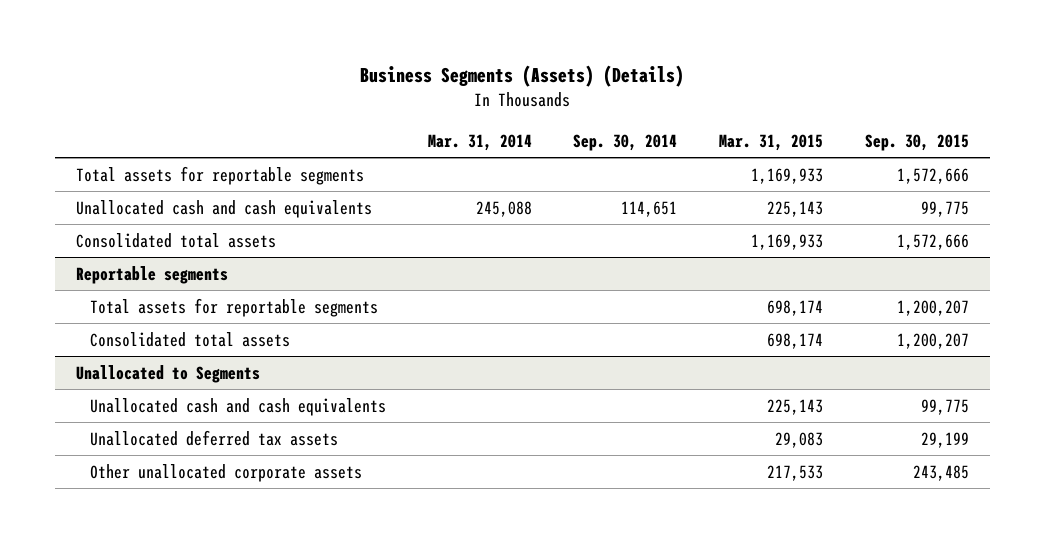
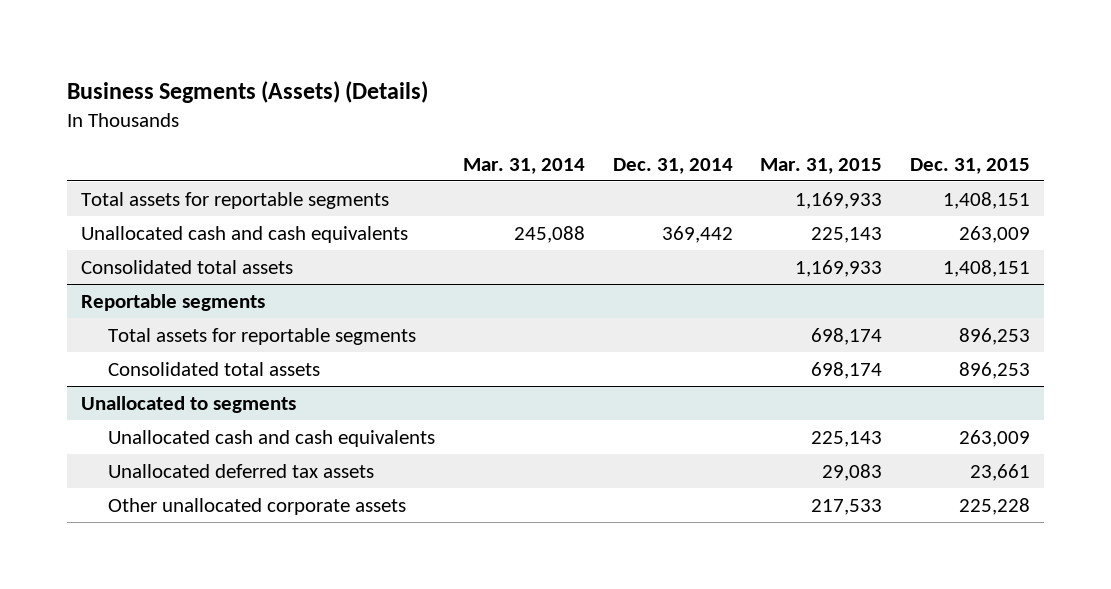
- | Mar. 31, 2014 | Sep. 30, 2014 | Mar. 31, 2015 | Sep. 30, 2015
+ | Mar. 31, 2014 | Dec. 31, 2014 | Mar. 31, 2015 | Dec. 31, 2015
- Unallocated to Segments
+ Unallocated to segments

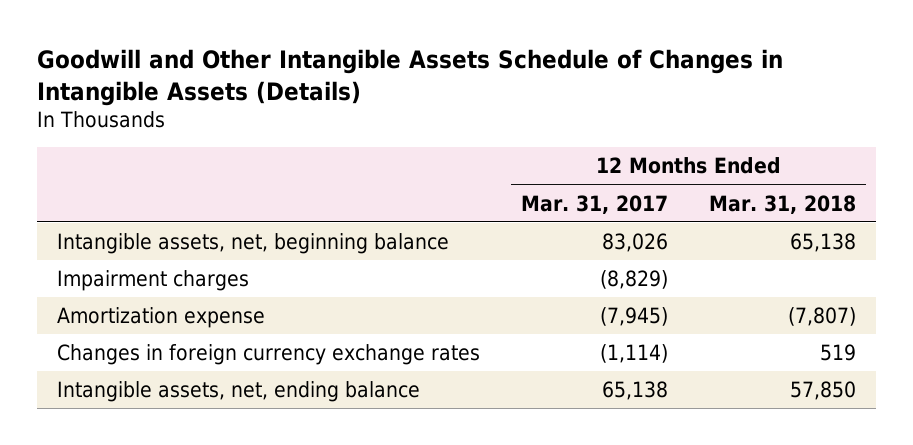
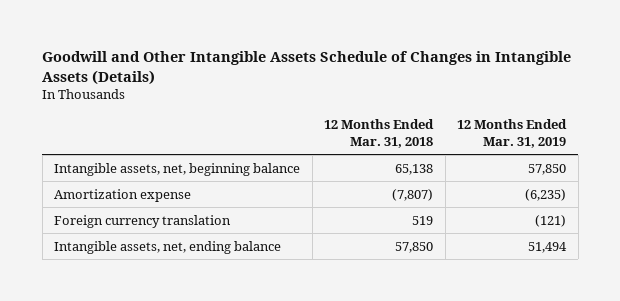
- | 12 Months Ended Mar. 31, 2017 | 12 Months Ended Mar. 31, 2018
+ | 12 Months Ended Mar. 31, 2018 | 12 Months Ended Mar. 31, 2019
- Impairment charges | (8,829) |
- Changes in foreign currency exchange rates | (1,114) | 519
+ Foreign currency translation | 519 | (121)

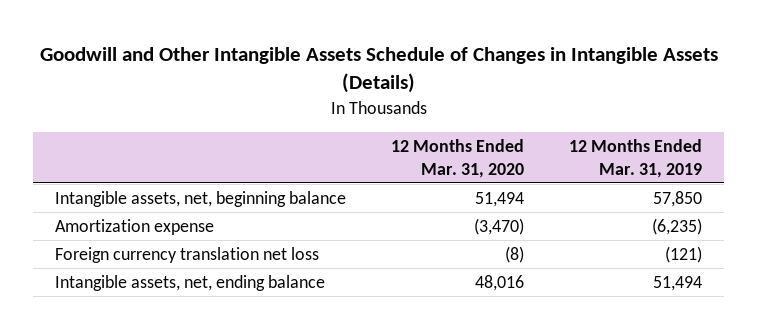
- | 12 Months Ended Mar. 31, 2018 | 12 Months Ended Mar. 31, 2019
+ | 12 Months Ended Mar. 31, 2020 | 12 Months Ended Mar. 31, 2019
- Foreign currency translation | 519 | (121)
+ Foreign currency translation net loss | (8) | (121)

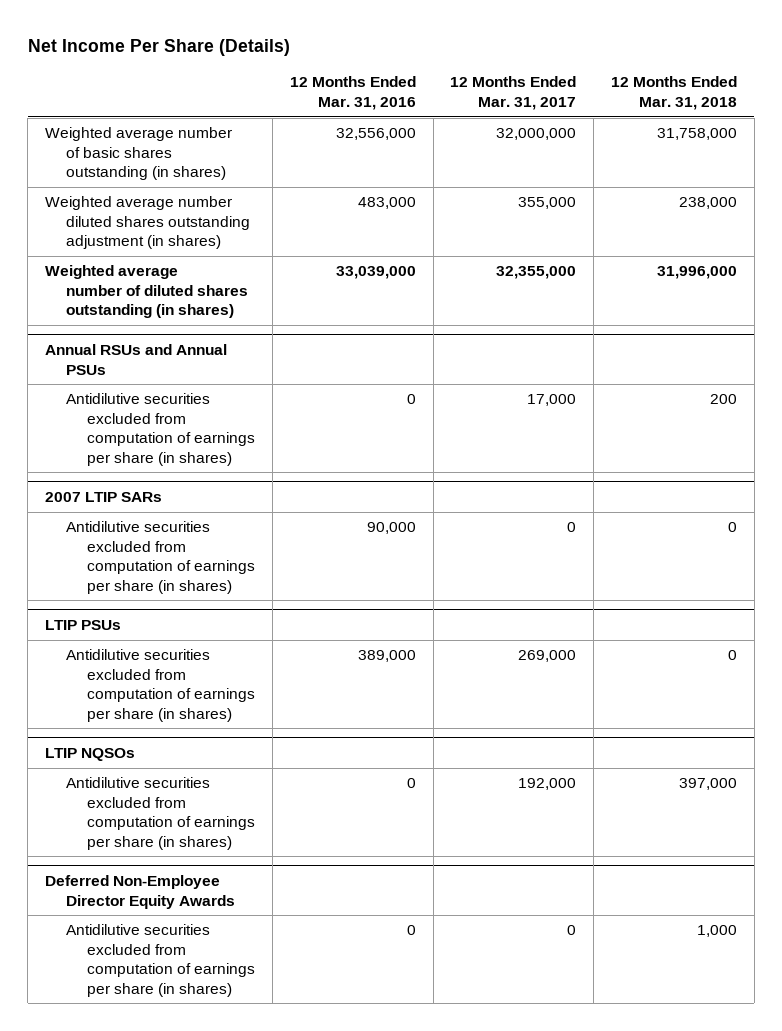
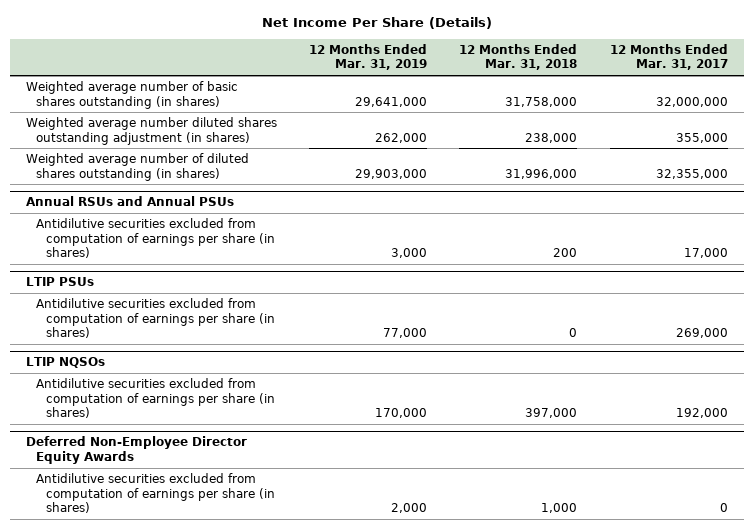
- | 12 Months Ended Mar. 31, 2016 | 12 Months Ended Mar. 31, 2017 | 12 Months Ended Mar. 31, 2018
+ | 12 Months Ended Mar. 31, 2019 | 12 Months Ended Mar. 31, 2018 | 12 Months Ended Mar. 31, 2017
- 2007 LTIP SARs
- Antidilutive securities excluded from computation of earnings per share (in shares) | 90,000 | 0 | 0

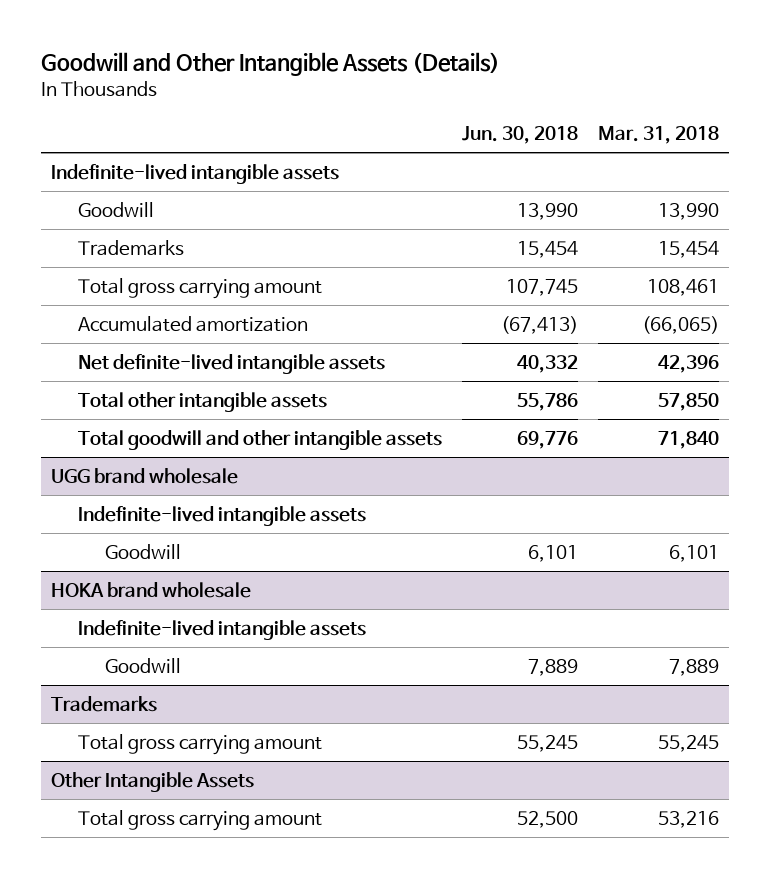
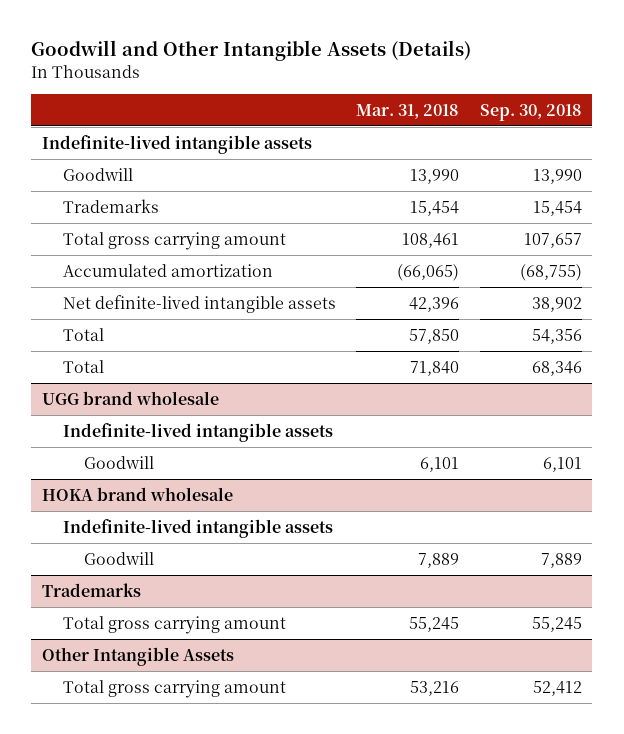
- | Jun. 30, 2018 | Mar. 31, 2018
+ | Mar. 31, 2018 | Sep. 30, 2018
- Total other intangible assets | 55,786 | 57,850
- Total goodwill and other intangible assets | 69,776 | 71,840
+ Total | 57,850 | 54,356
+ Total | 71,840 | 68,346

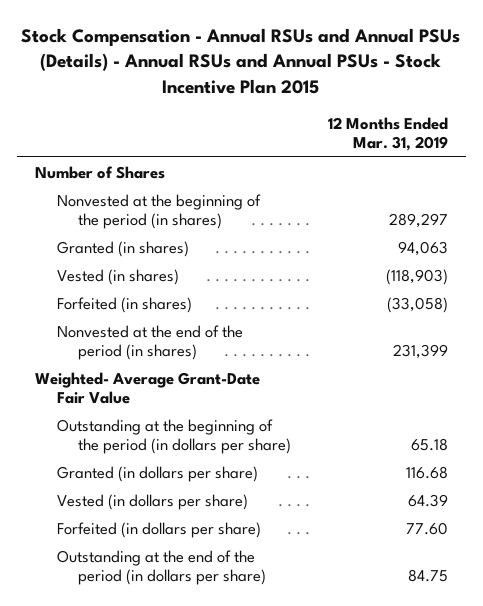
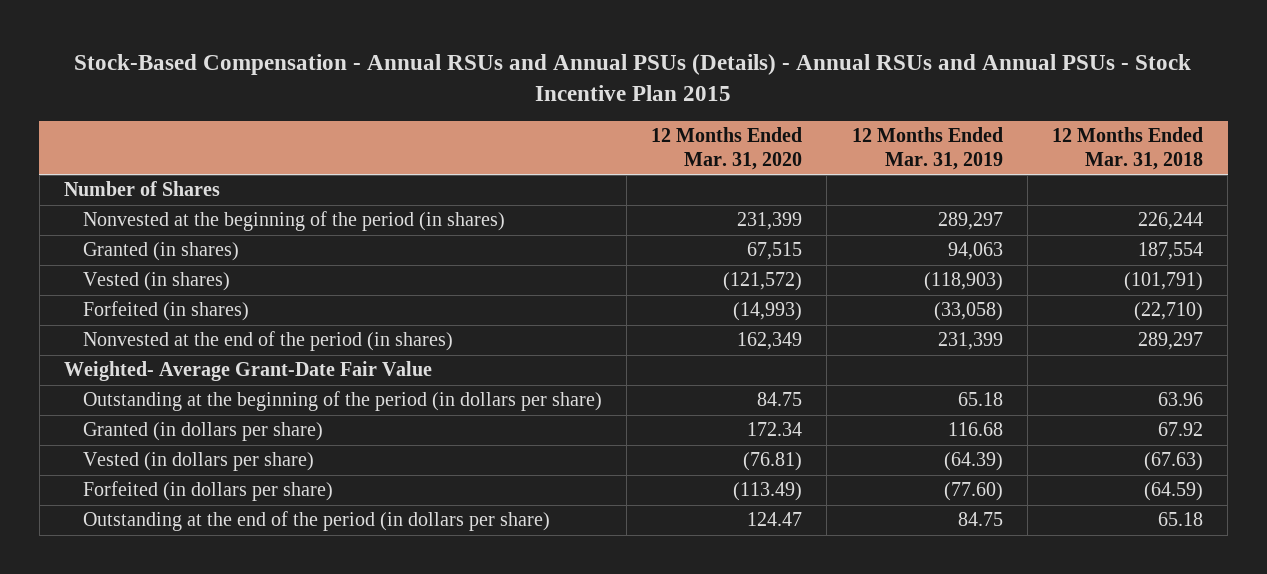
- Stock Compensation - Annual RSUs and Annual PSUs (Details) - Annual RSUs and Annual PSUs - Stock Incentive Plan 2015
+ Stock-Based Compensation - Annual RSUs and Annual PSUs (Details) - Annual RSUs and Annual PSUs - Stock Incentive Plan 2015
- | 12 Months Ended Mar. 31, 2019
+ | 12 Months Ended Mar. 31, 2020 | 12 Months Ended Mar. 31, 2019 | 12 Months Ended Mar. 31, 2018
- Vested (in dollars per share) | 64.39
- Forfeited (in dollars per share) | 77.60
+ Vested (in dollars per share) | (76.81) | (64.39) | (67.63)
+ Forfeited (in dollars per share) | (113.49) | (77.60) | (64.59)

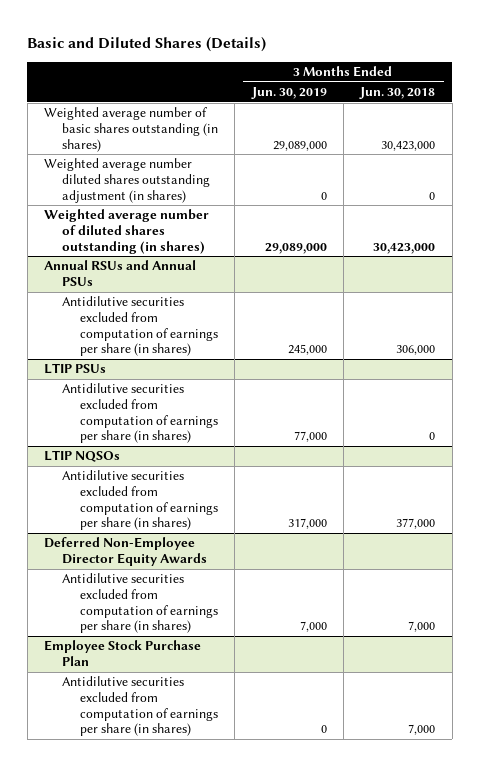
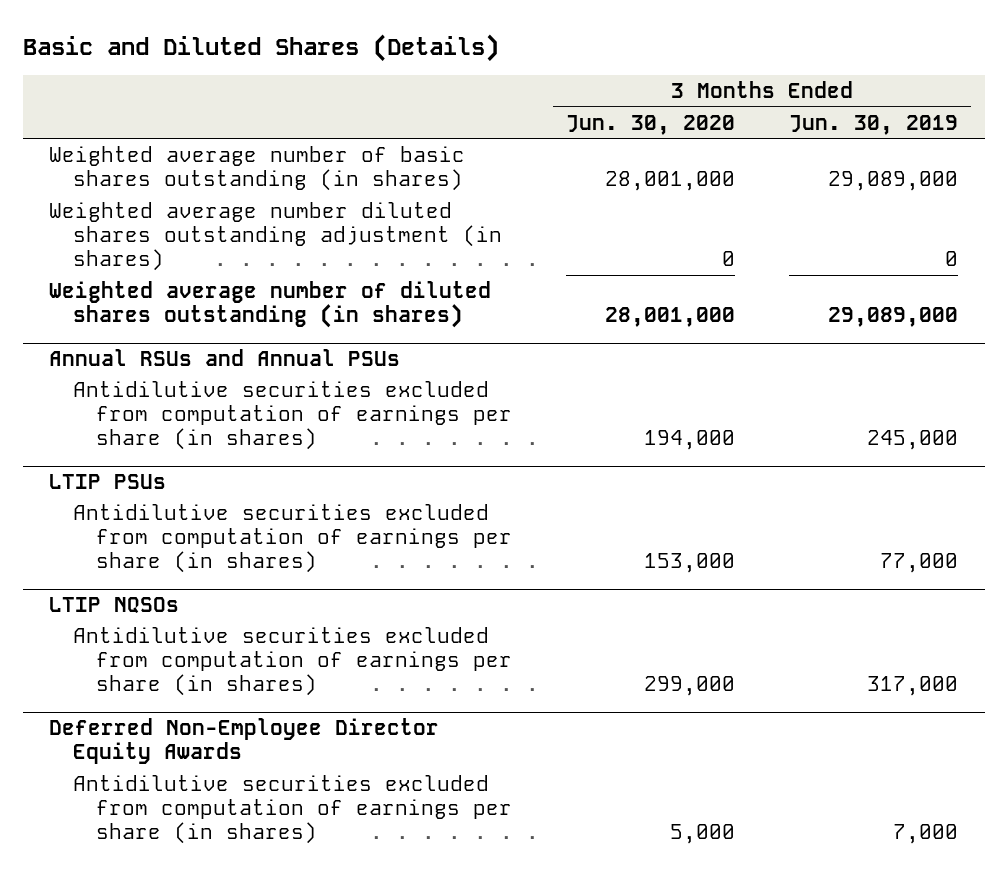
- | 3 Months Ended Jun. 30, 2019 | 3 Months Ended Jun. 30, 2018
+ | 3 Months Ended Jun. 30, 2020 | 3 Months Ended Jun. 30, 2019
- Employee Stock Purchase Plan
- Antidilutive securities excluded from computation of earnings per share (in shares) | 0 | 7,000

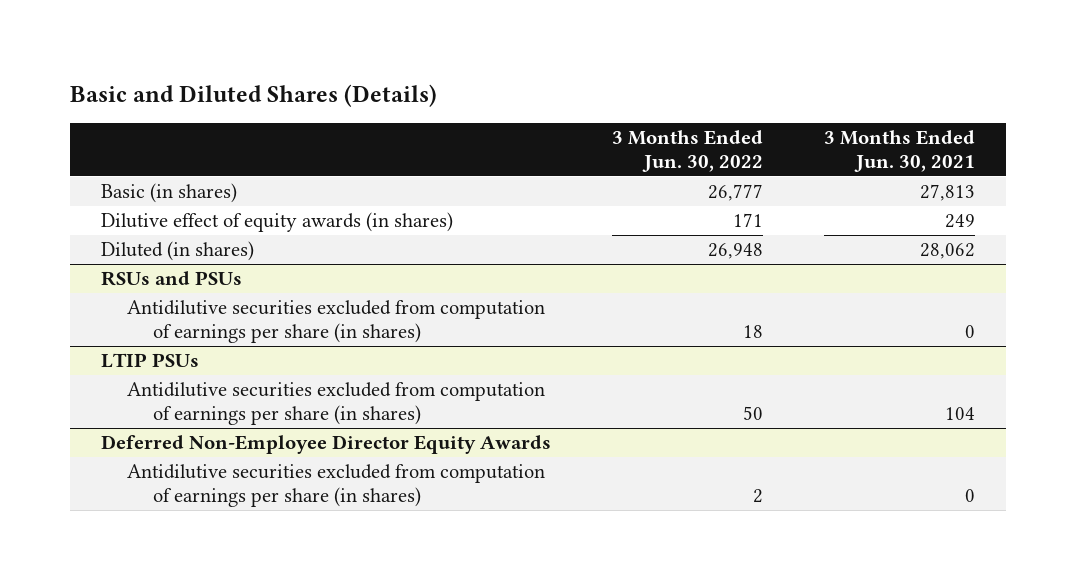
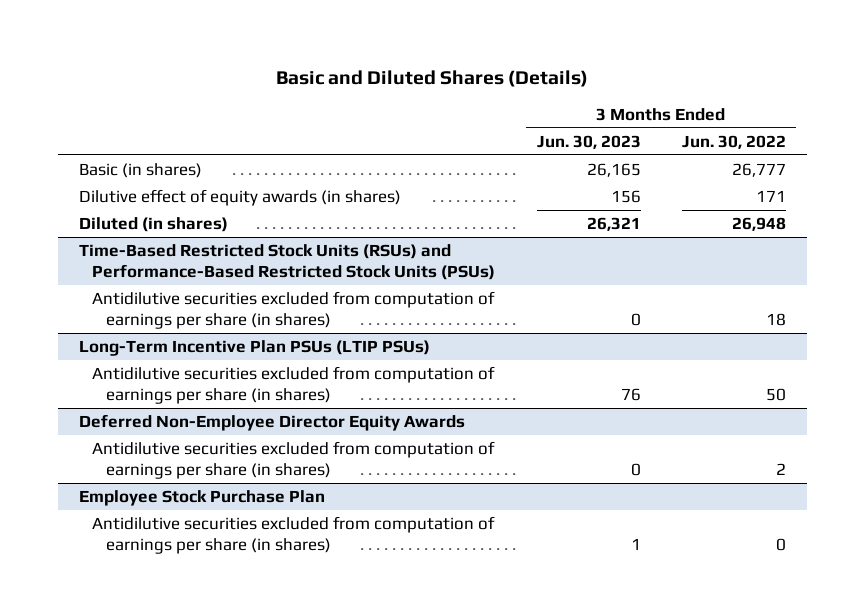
- | 3 Months Ended Jun. 30, 2022 | 3 Months Ended Jun. 30, 2021
+ | 3 Months Ended Jun. 30, 2023 | 3 Months Ended Jun. 30, 2022
- RSUs and PSUs
+ Time-Based Restricted Stock Units (RSUs) and Performance-Based Restricted Stock Units (PSUs)
- LTIP PSUs
+ Long-Term Incentive Plan PSUs (LTIP PSUs)
+ Employee Stock Purchase Plan
+ Antidilutive securities excluded from computation of earnings per share (in shares) | 1 | 0

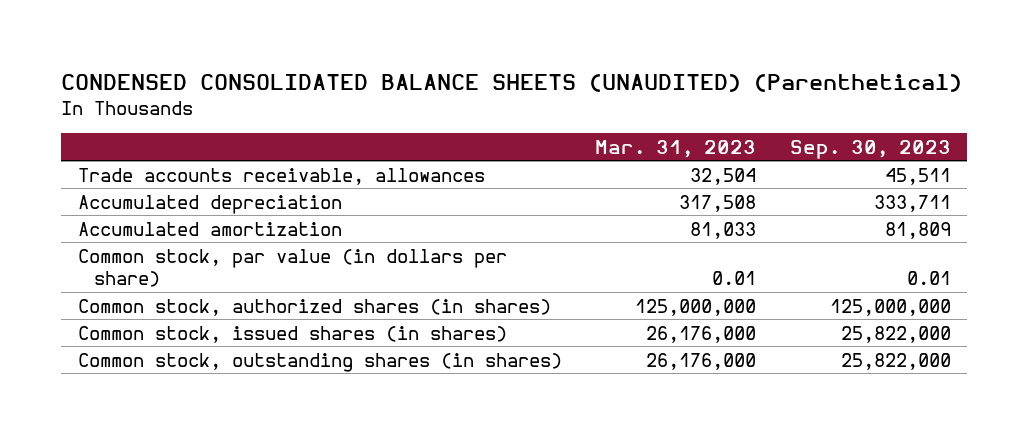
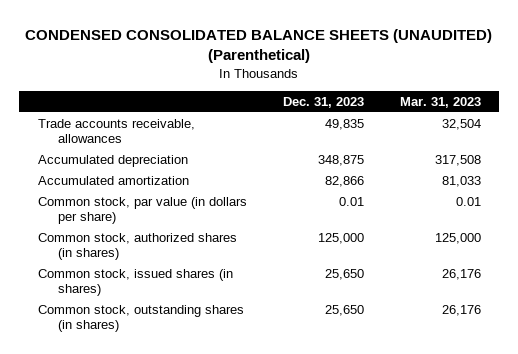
- | Mar. 31, 2023 | Sep. 30, 2023
+ | Dec. 31, 2023 | Mar. 31, 2023
- Common stock, authorized shares (in shares) | 125,000,000 | 125,000,000
- Common stock, issued shares (in shares) | 26,176,000 | 25,822,000
- Common stock, outstanding shares (in shares) | 26,176,000 | 25,822,000
+ Common stock, authorized shares (in shares) | 125,000 | 125,000
+ Common stock, issued shares (in shares) | 25,650 | 26,176
+ Common stock, outstanding shares (in shares) | 25,650 | 26,176

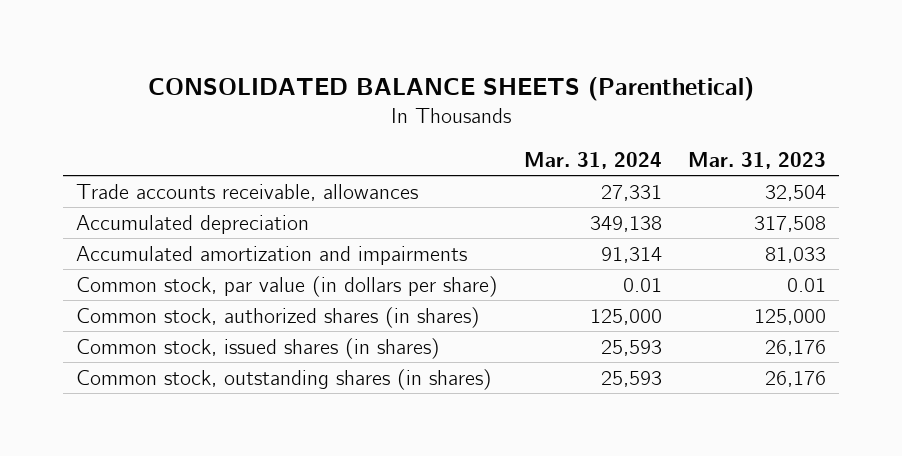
- CONDENSED CONSOLIDATED BALANCE SHEETS (UNAUDITED) (Parenthetical)
+ CONSOLIDATED BALANCE SHEETS (Parenthetical)
- | Dec. 31, 2023 | Mar. 31, 2023
+ | Mar. 31, 2024 | Mar. 31, 2023
- Accumulated amortization | 82,866 | 81,033
+ Accumulated amortization and impairments | 91,314 | 81,033

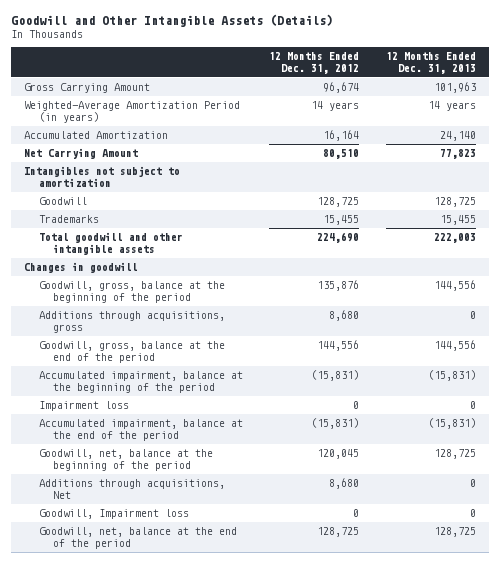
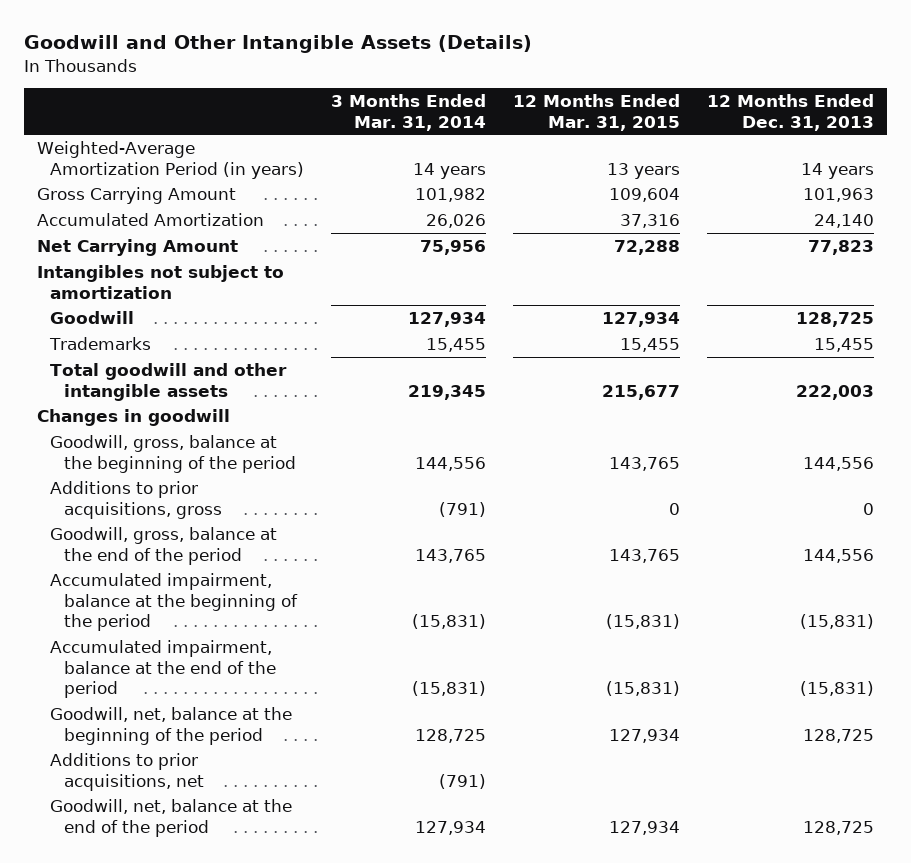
- | 12 Months Ended Dec. 31, 2012 | 12 Months Ended Dec. 31, 2013
+ | 3 Months Ended Mar. 31, 2014 | 12 Months Ended Mar. 31, 2015 | 12 Months Ended Dec. 31, 2013
moved down: Gross Carrying Amount | 101,982 | 109,604 | 101,963
- Additions through acquisitions, gross | 8,680 | 0
+ Additions to prior acquisitions, gross | (791) | 0 | 0
- Impairment loss | 0 | 0
- Additions through acquisitions, Net | 8,680 | 0
- Goodwill, Impairment loss | 0 | 0
+ Additions to prior acquisitions, net | (791) | |

